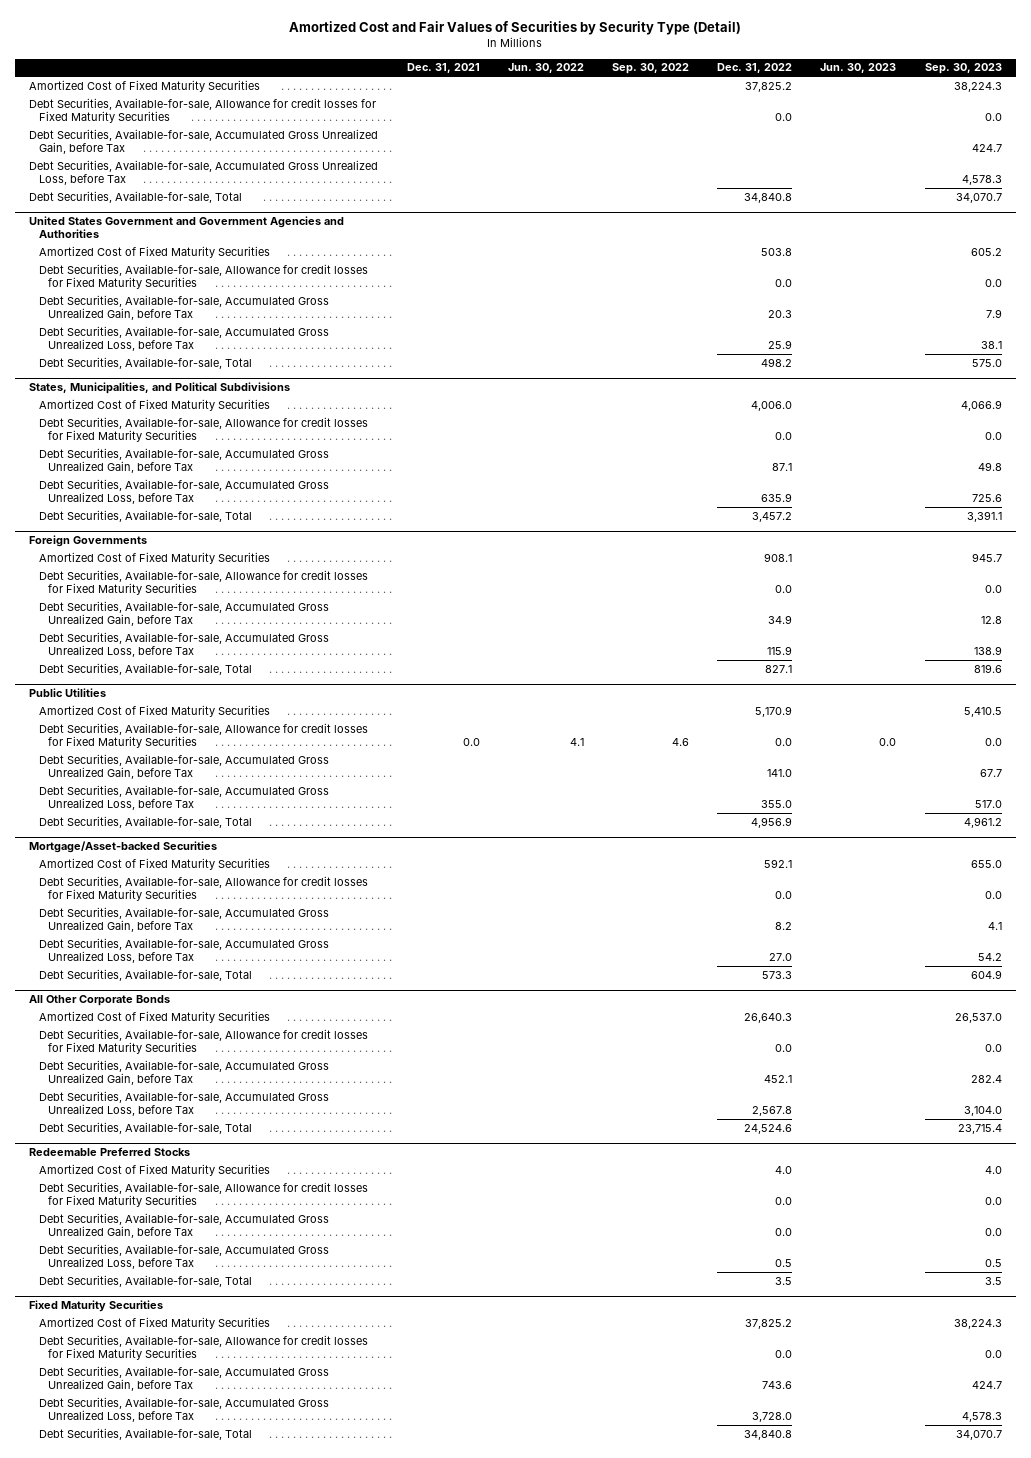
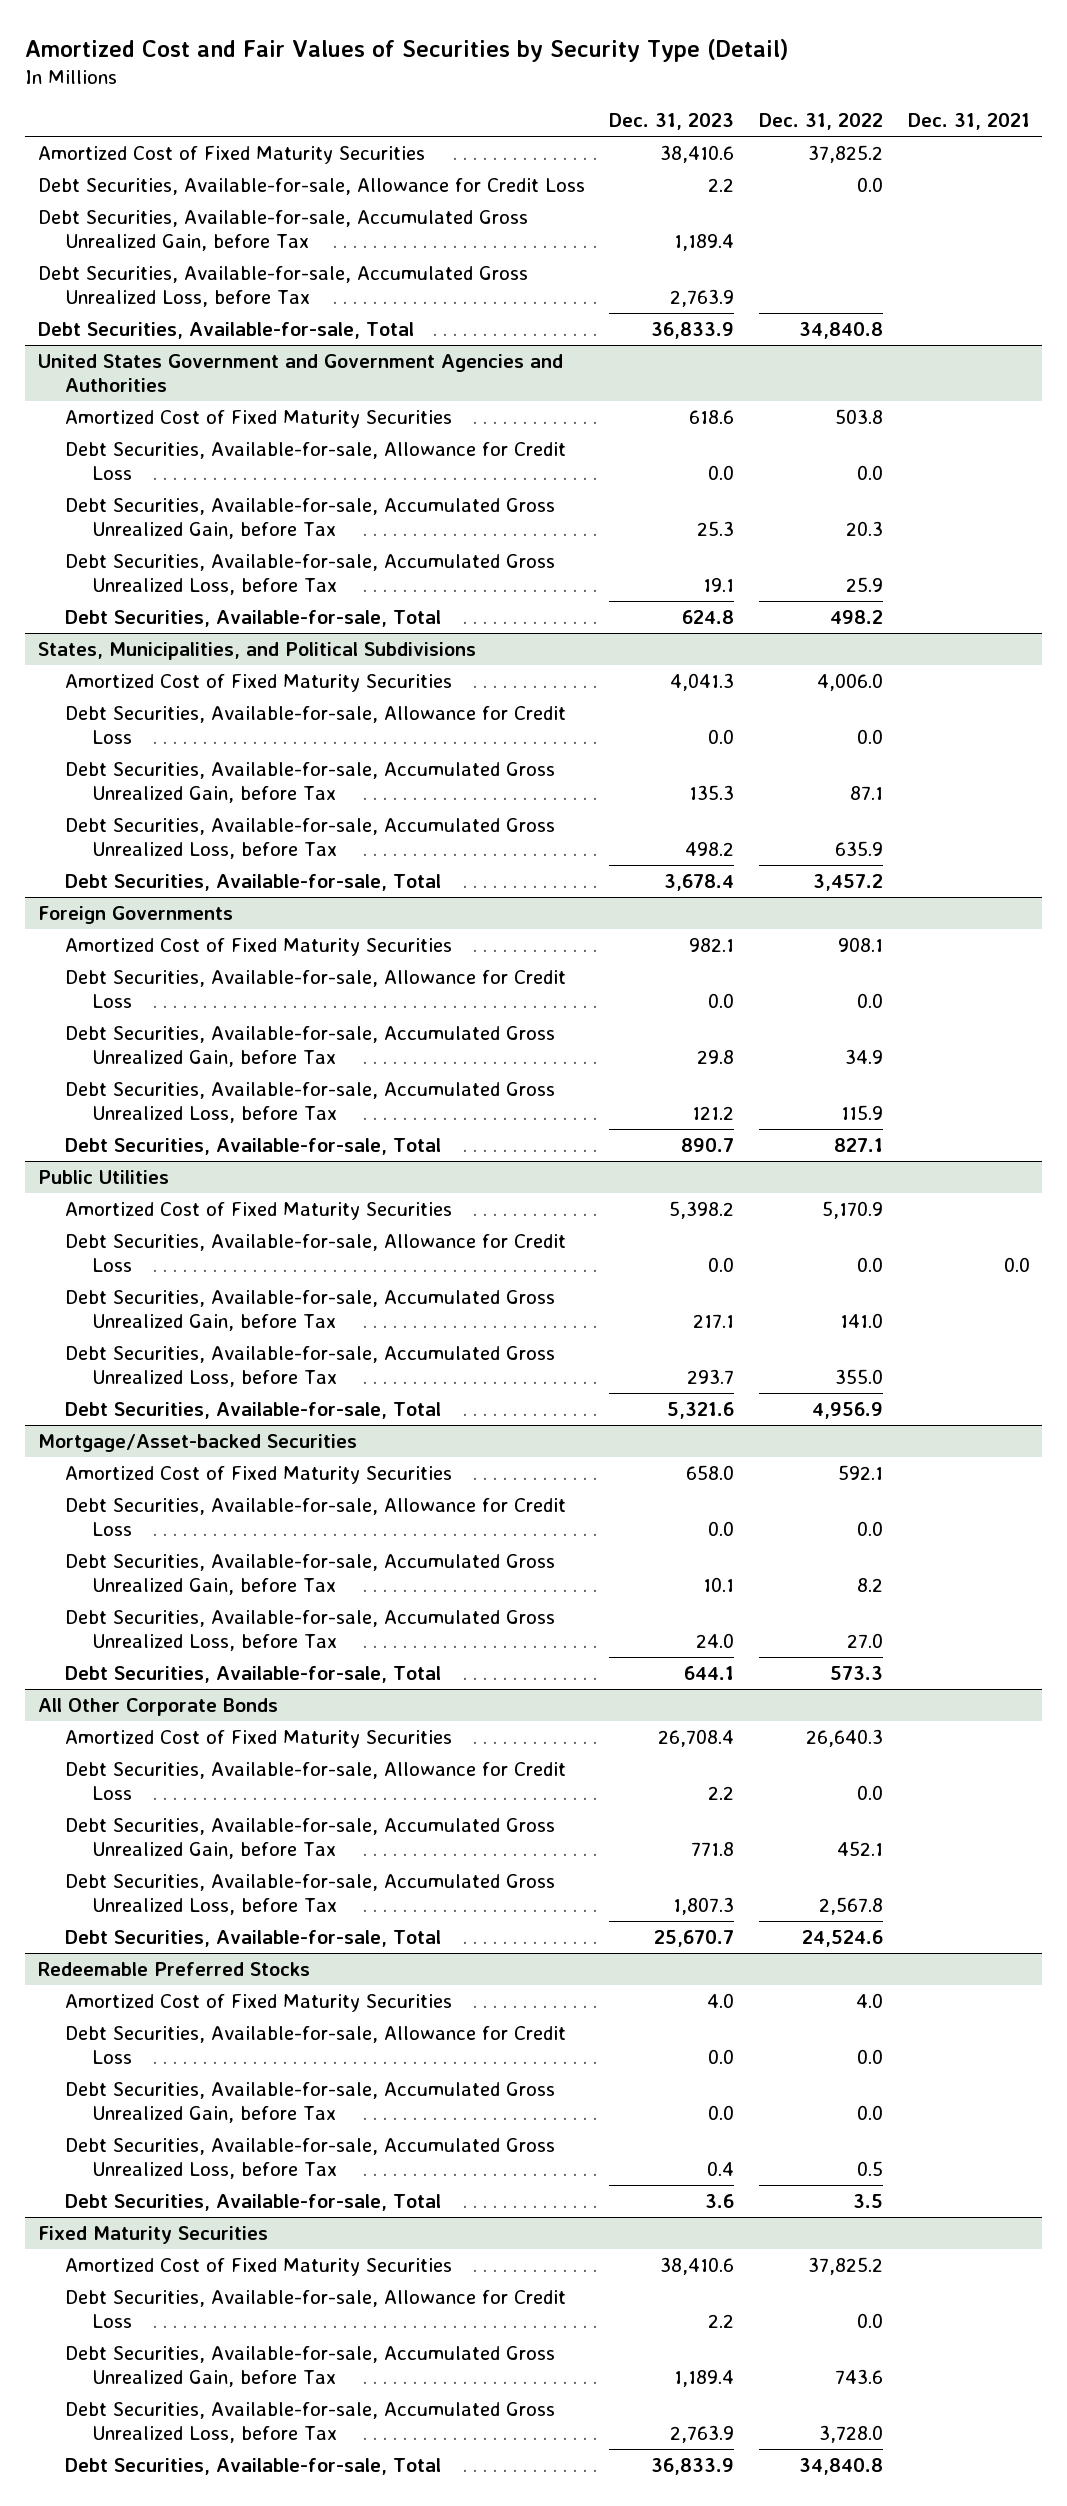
- | Dec. 31, 2021 | Jun. 30, 2022 | Sep. 30, 2022 | Dec. 31, 2022 | Jun. 30, 2023 | Sep. 30, 2023
+ | Dec. 31, 2023 | Dec. 31, 2022 | Dec. 31, 2021
- Debt Securities, Available-for-sale, Allowance for credit losses for Fixed Maturity Securities | | | | 0.0 | | 0.0
+ Debt Securities, Available-for-sale, Allowance for Credit Loss | 2.2 | 0.0 |
@ United States Government and Government Agencies and Authorities
- Debt Securities, Available-for-sale, Allowance for credit losses for Fixed Maturity Securities | | | | 0.0 | | 0.0
+ Debt Securities, Available-for-sale, Allowance for Credit Loss | 0.0 | 0.0 |
@ States, Municipalities, and Political Subdivisions
- Debt Securities, Available-for-sale, Allowance for credit losses for Fixed Maturity Securities | | | | 0.0 | | 0.0
+ Debt Securities, Available-for-sale, Allowance for Credit Loss | 0.0 | 0.0 |
@ Foreign Governments
- Debt Securities, Available-for-sale, Allowance for credit losses for Fixed Maturity Securities | | | | 0.0 | | 0.0
+ Debt Securities, Available-for-sale, Allowance for Credit Loss | 0.0 | 0.0 |
@ Public Utilities
- Debt Securities, Available-for-sale, Allowance for credit losses for Fixed Maturity Securities | 0.0 | 4.1 | 4.6 | 0.0 | 0.0 | 0.0
+ Debt Securities, Available-for-sale, Allowance for Credit Loss | 0.0 | 0.0 | 0.0
@ Mortgage/Asset-backed Securities
- Debt Securities, Available-for-sale, Allowance for credit losses for Fixed Maturity Securities | | | | 0.0 | | 0.0
+ Debt Securities, Available-for-sale, Allowance for Credit Loss | 0.0 | 0.0 |
@ All Other Corporate Bonds
- Debt Securities, Available-for-sale, Allowance for credit losses for Fixed Maturity Securities | | | | 0.0 | | 0.0
+ Debt Securities, Available-for-sale, Allowance for Credit Loss | 2.2 | 0.0 |
@ Redeemable Preferred Stocks
- Debt Securities, Available-for-sale, Allowance for credit losses for Fixed Maturity Securities | | | | 0.0 | | 0.0
+ Debt Securities, Available-for-sale, Allowance for Credit Loss | 0.0 | 0.0 |
@ Fixed Maturity Securities
- Debt Securities, Available-for-sale, Allowance for credit losses for Fixed Maturity Securities | | | | 0.0 | | 0.0
+ Debt Securities, Available-for-sale, Allowance for Credit Loss | 2.2 | 0.0 |

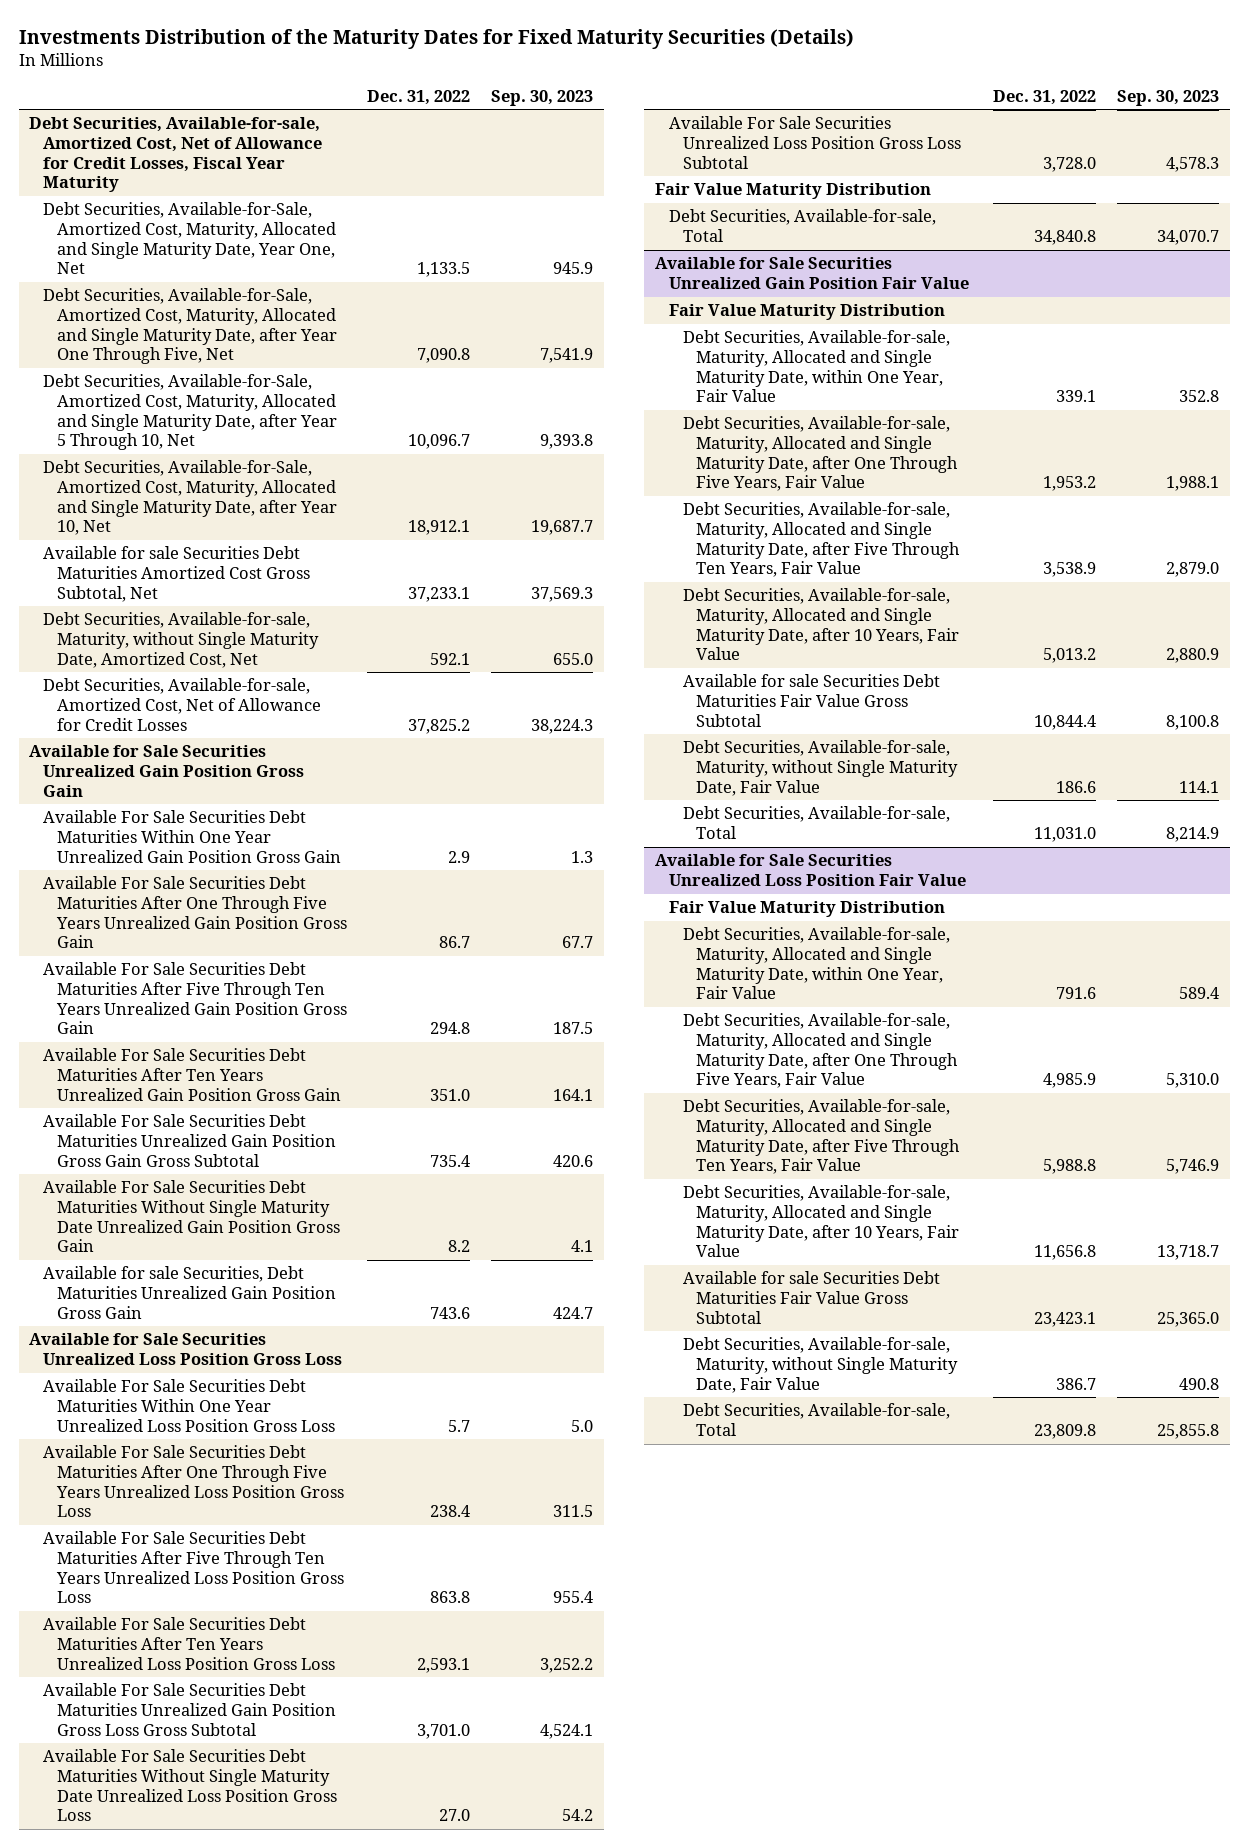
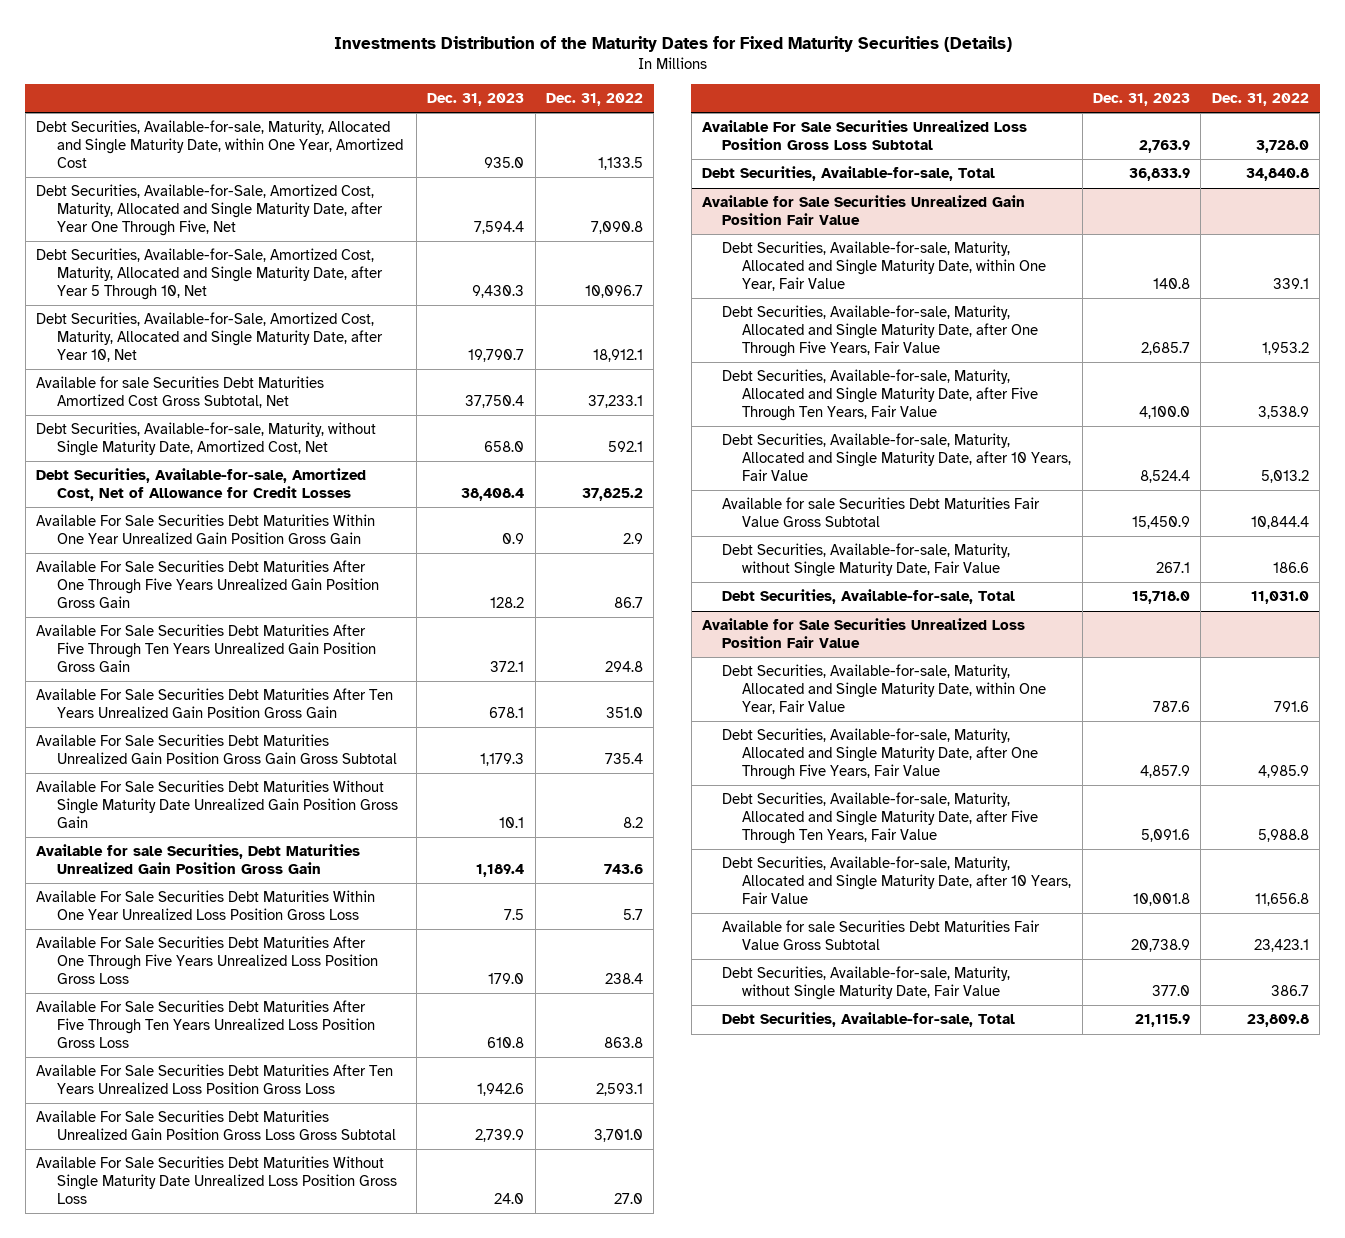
- | Dec. 31, 2022 | Sep. 30, 2023
+ | Dec. 31, 2023 | Dec. 31, 2022
- Debt Securities, Available-for-sale, Amortized Cost, Net of Allowance for Credit Losses, Fiscal Year Maturity
- Debt Securities, Available-for-Sale, Amortized Cost, Maturity, Allocated and Single Maturity Date, Year One, Net | 1,133.5 | 945.9
+ Debt Securities, Available-for-sale, Maturity, Allocated and Single Maturity Date, within One Year, Amortized Cost | 935.0 | 1,133.5
- Available for Sale Securities Unrealized Gain Position Gross Gain
- Available for Sale Securities Unrealized Loss Position Gross Loss
- Fair Value Maturity Distribution
@ Available for Sale Securities Unrealized Gain Position Fair Value
- Fair Value Maturity Distribution
@ Available for Sale Securities Unrealized Loss Position Fair Value
- Fair Value Maturity Distribution

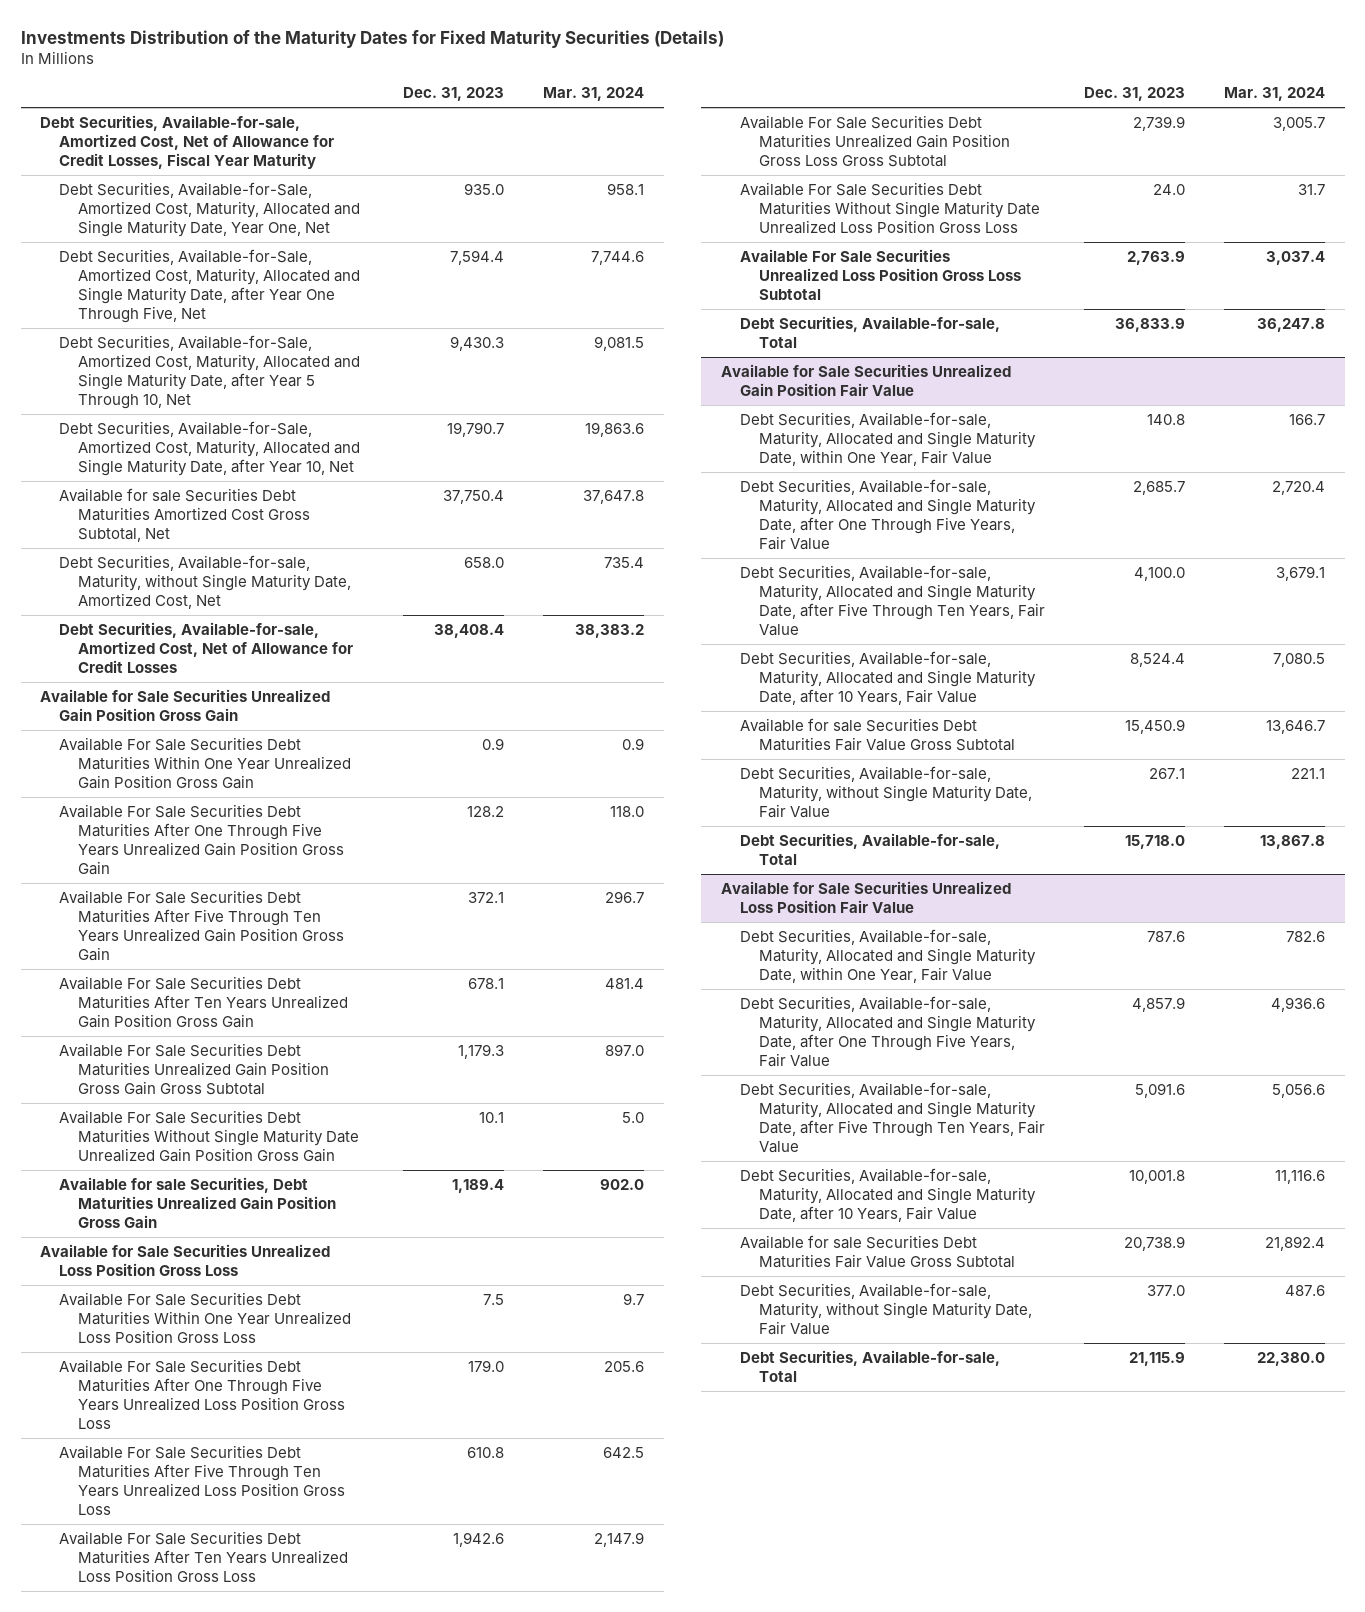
- | Dec. 31, 2023 | Dec. 31, 2022
+ | Dec. 31, 2023 | Mar. 31, 2024
- Debt Securities, Available-for-sale, Maturity, Allocated and Single Maturity Date, within One Year, Amortized Cost | 935.0 | 1,133.5
+ Debt Securities, Available-for-sale, Amortized Cost, Net of Allowance for Credit Losses, Fiscal Year Maturity
+ Debt Securities, Available-for-Sale, Amortized Cost, Maturity, Allocated and Single Maturity Date, Year One, Net | 935.0 | 958.1
+ Available for Sale Securities Unrealized Gain Position Gross Gain
+ Available for Sale Securities Unrealized Loss Position Gross Loss

